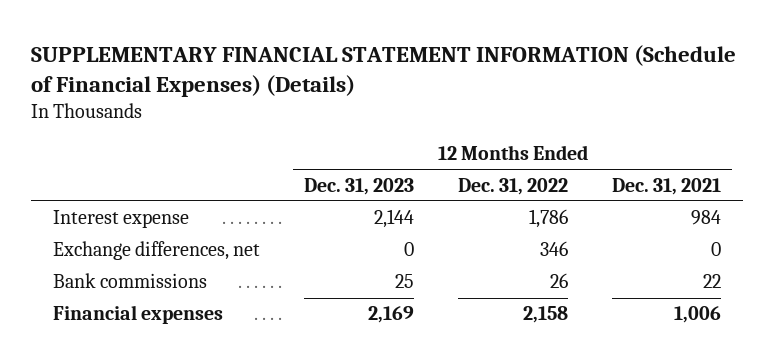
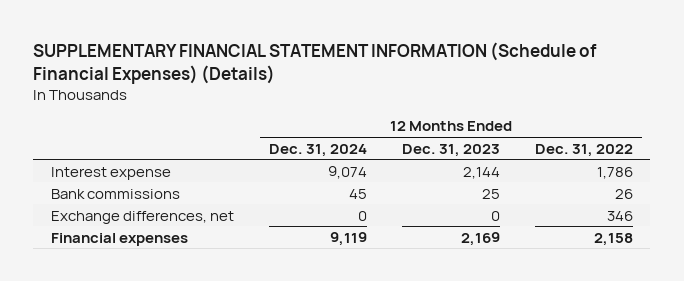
- | 12 Months Ended Dec. 31, 2023 | 12 Months Ended Dec. 31, 2022 | 12 Months Ended Dec. 31, 2021
+ | 12 Months Ended Dec. 31, 2024 | 12 Months Ended Dec. 31, 2023 | 12 Months Ended Dec. 31, 2022
moved down: Exchange differences, net | 0 | 0 | 346

